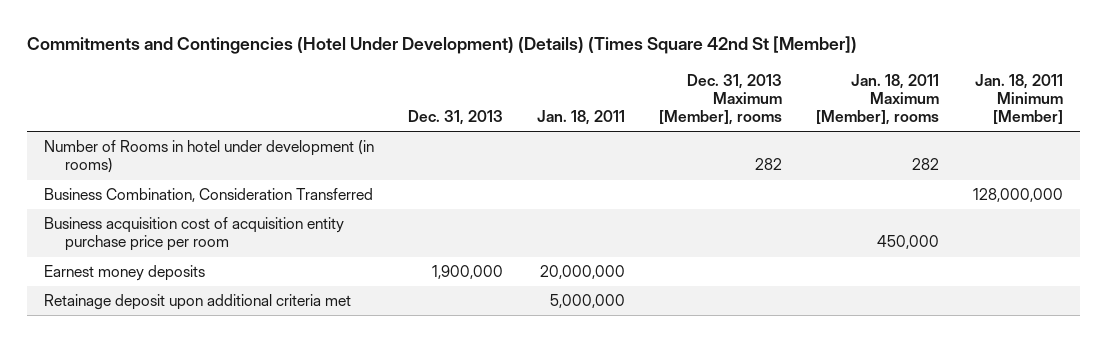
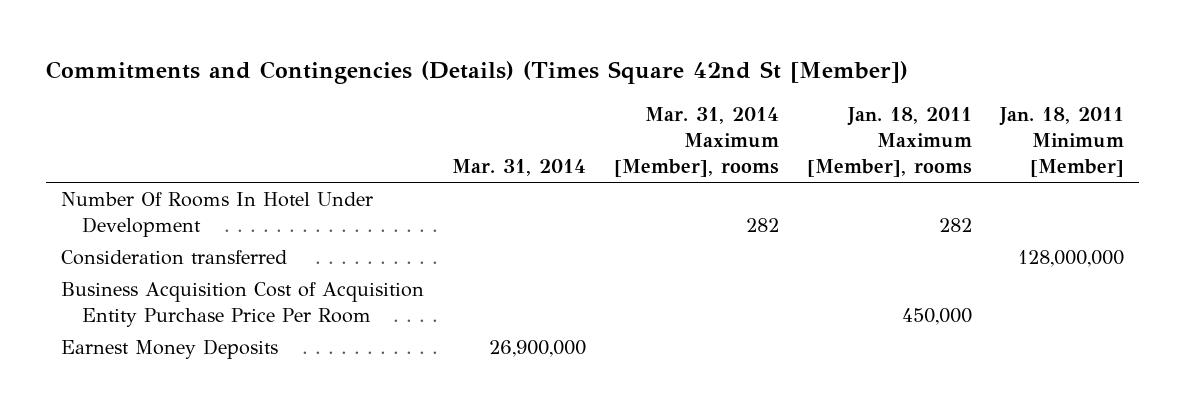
- Commitments and Contingencies (Hotel Under Development) (Details) (Times Square 42nd St [Member])
+ Commitments and Contingencies (Details) (Times Square 42nd St [Member])
- | Dec. 31, 2013 | Jan. 18, 2011 | Dec. 31, 2013 Maximum [Member], rooms | Jan. 18, 2011 Maximum [Member], rooms | Jan. 18, 2011 Minimum [Member]
+ | Mar. 31, 2014 | Mar. 31, 2014 Maximum [Member], rooms | Jan. 18, 2011 Maximum [Member], rooms | Jan. 18, 2011 Minimum [Member]
- Number of Rooms in hotel under development (in rooms) | | | 282 | 282 |
- Business Combination, Consideration Transferred | | | | | 128,000,000
- Business acquisition cost of acquisition entity purchase price per room | | | | 450,000 |
- Earnest money deposits | 1,900,000 | 20,000,000 | | |
- Retainage deposit upon additional criteria met | | 5,000,000 | | |
+ Number Of Rooms In Hotel Under Development | | 282 | 282 |
+ Consideration transferred | | | | 128,000,000
+ Business Acquisition Cost of Acquisition Entity Purchase Price Per Room | | | 450,000 |
+ Earnest Money Deposits | 26,900,000 | | |

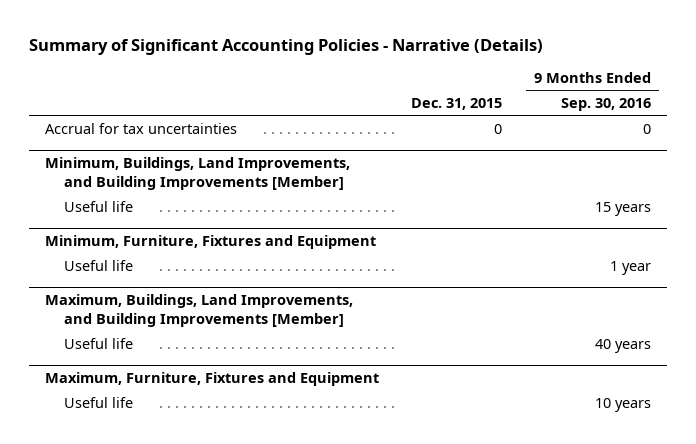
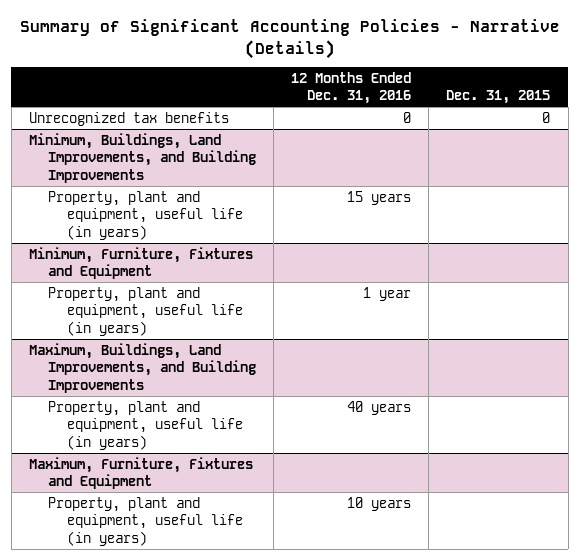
- | Dec. 31, 2015 | 9 Months Ended Sep. 30, 2016
+ | 12 Months Ended Dec. 31, 2016 | Dec. 31, 2015
- Accrual for tax uncertainties | 0 | 0
- Minimum, Buildings, Land Improvements, and Building Improvements [Member]
- Useful life | | 15 years
+ Unrecognized tax benefits | 0 | 0
+ Minimum, Buildings, Land Improvements, and Building Improvements
+ Property, plant and equipment, useful life (in years) | 15 years |
@ Minimum, Furniture, Fixtures and Equipment
- Useful life | | 1 year
- Maximum, Buildings, Land Improvements, and Building Improvements [Member]
- Useful life | | 40 years
@ Minimum, Furniture, Fixtures and Equipment
+ Property, plant and equipment, useful life (in years) | 1 year |
+ Maximum, Buildings, Land Improvements, and Building Improvements
+ Property, plant and equipment, useful life (in years) | 40 years |
@ Maximum, Furniture, Fixtures and Equipment
- Useful life | | 10 years
+ Property, plant and equipment, useful life (in years) | 10 years |

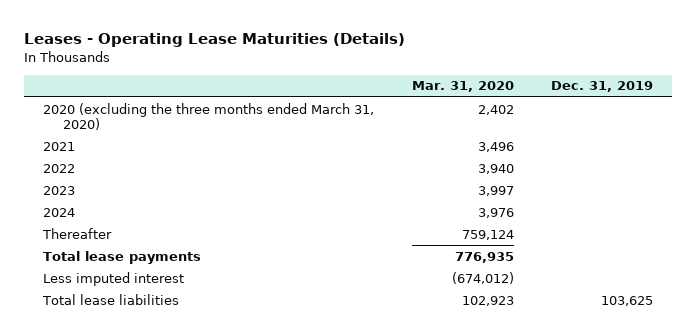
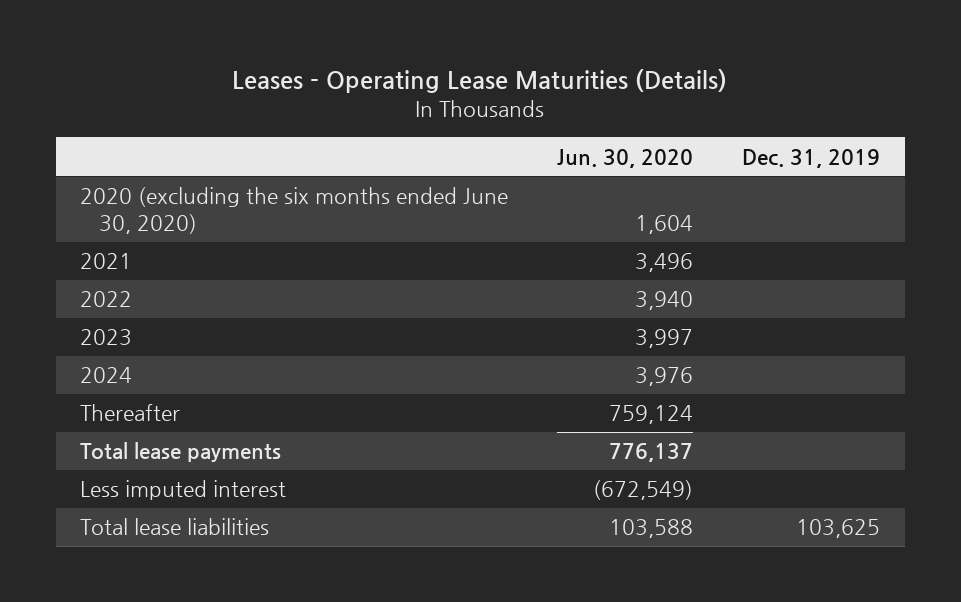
- | Mar. 31, 2020 | Dec. 31, 2019
+ | Jun. 30, 2020 | Dec. 31, 2019
- 2020 (excluding the three months ended March 31, 2020) | 2,402 |
+ 2020 (excluding the six months ended June 30, 2020) | 1,604 |

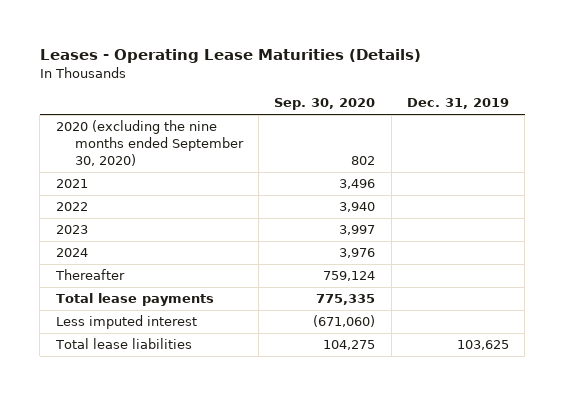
- | Jun. 30, 2020 | Dec. 31, 2019
+ | Sep. 30, 2020 | Dec. 31, 2019
- 2020 (excluding the six months ended June 30, 2020) | 1,604 |
+ 2020 (excluding the nine months ended September 30, 2020) | 802 |

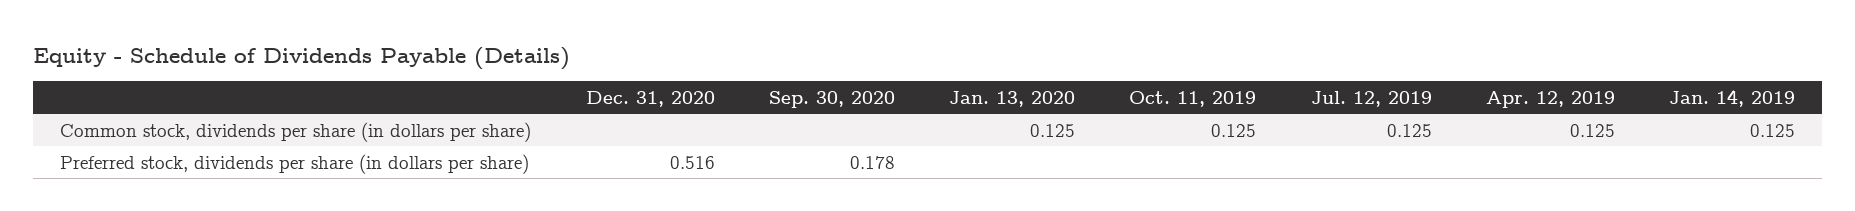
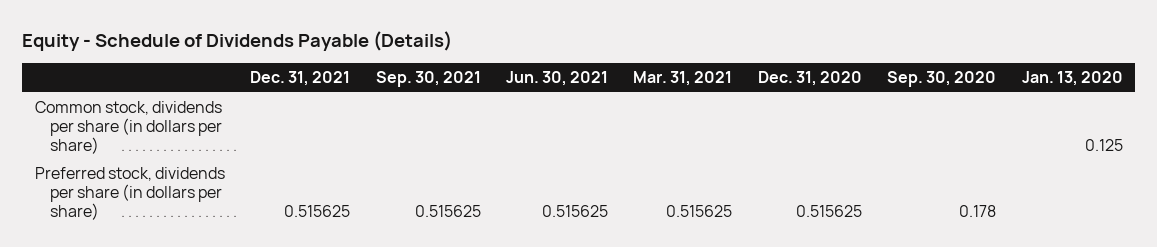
- | Dec. 31, 2020 | Sep. 30, 2020 | Jan. 13, 2020 | Oct. 11, 2019 | Jul. 12, 2019 | Apr. 12, 2019 | Jan. 14, 2019
+ | Dec. 31, 2021 | Sep. 30, 2021 | Jun. 30, 2021 | Mar. 31, 2021 | Dec. 31, 2020 | Sep. 30, 2020 | Jan. 13, 2020
- Preferred stock, dividends per share (in dollars per share) | 0.516 | 0.178 | | | | |
+ Preferred stock, dividends per share (in dollars per share) | 0.515625 | 0.515625 | 0.515625 | 0.515625 | 0.515625 | 0.178 |

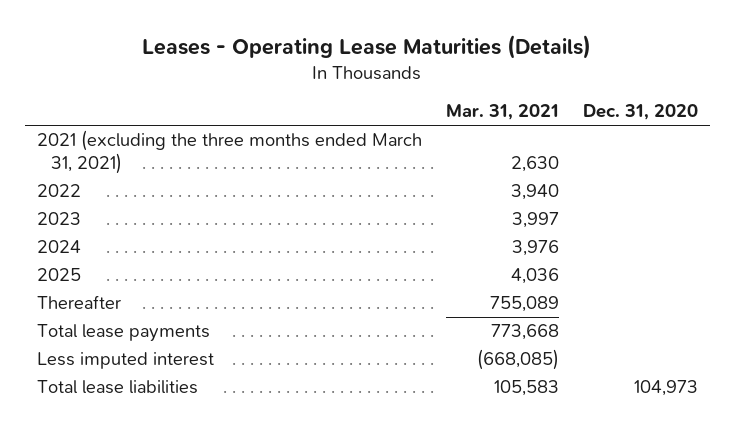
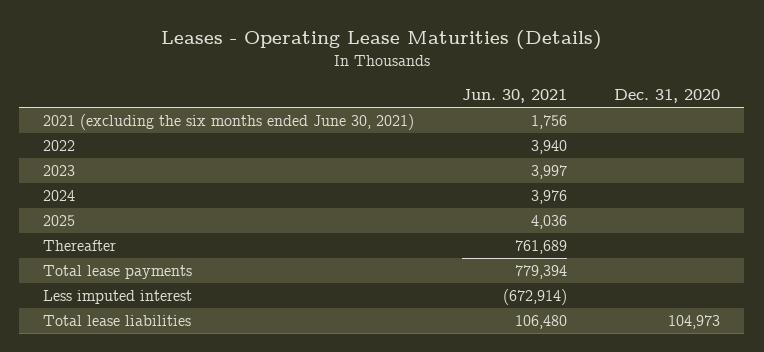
- | Mar. 31, 2021 | Dec. 31, 2020
+ | Jun. 30, 2021 | Dec. 31, 2020
- 2021 (excluding the three months ended March 31, 2021) | 2,630 |
+ 2021 (excluding the six months ended June 30, 2021) | 1,756 |

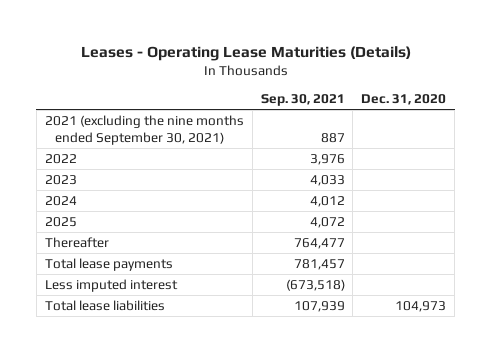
- | Jun. 30, 2021 | Dec. 31, 2020
+ | Sep. 30, 2021 | Dec. 31, 2020
- 2021 (excluding the six months ended June 30, 2021) | 1,756 |
+ 2021 (excluding the nine months ended September 30, 2021) | 887 |

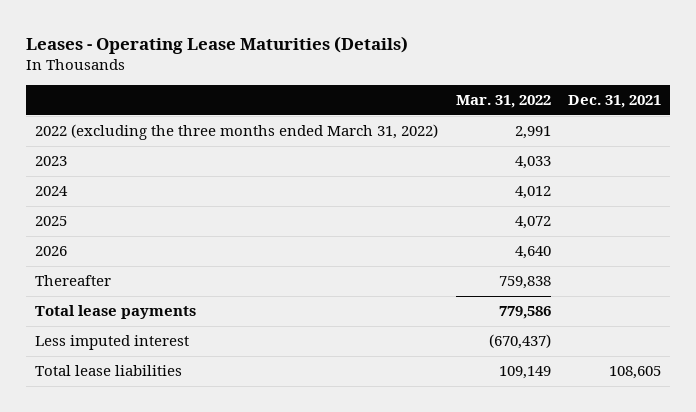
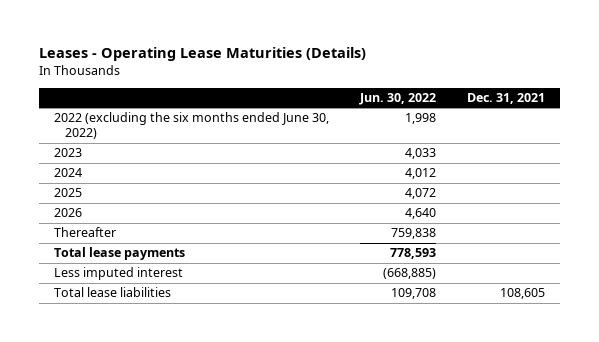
- | Mar. 31, 2022 | Dec. 31, 2021
+ | Jun. 30, 2022 | Dec. 31, 2021
- 2022 (excluding the three months ended March 31, 2022) | 2,991 |
+ 2022 (excluding the six months ended June 30, 2022) | 1,998 |

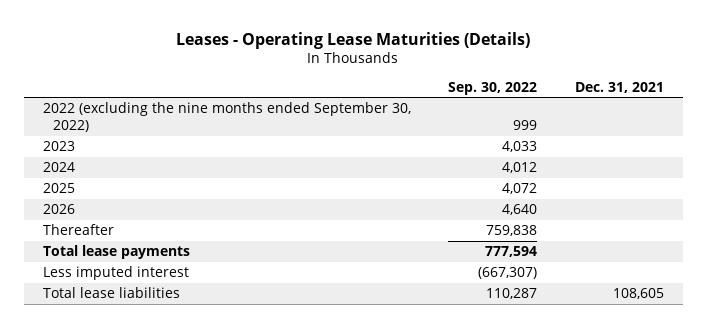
- | Jun. 30, 2022 | Dec. 31, 2021
+ | Sep. 30, 2022 | Dec. 31, 2021
- 2022 (excluding the six months ended June 30, 2022) | 1,998 |
+ 2022 (excluding the nine months ended September 30, 2022) | 999 |

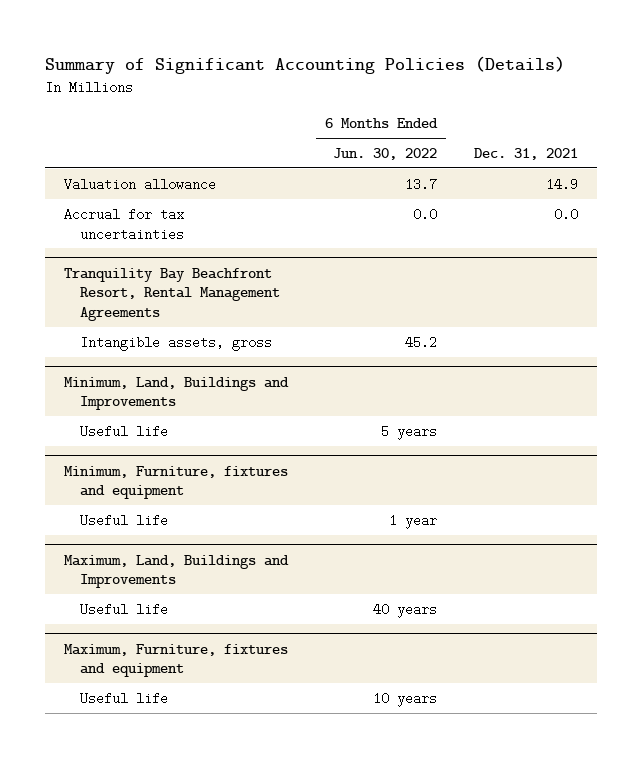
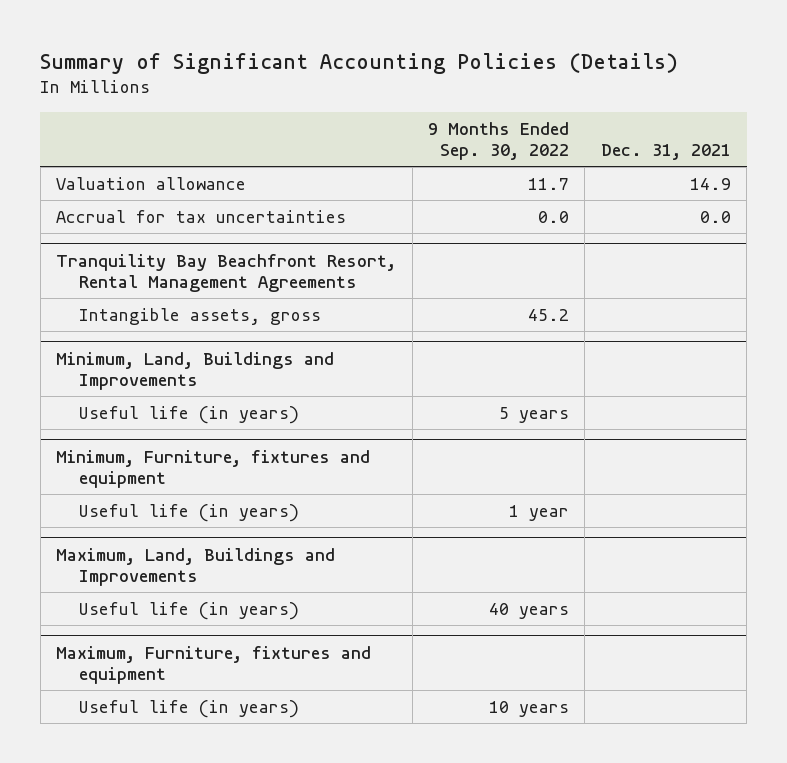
- | 6 Months Ended Jun. 30, 2022 | Dec. 31, 2021
+ | 9 Months Ended Sep. 30, 2022 | Dec. 31, 2021
@ Minimum, Land, Buildings and Improvements
- Useful life | 5 years |
+ Useful life (in years) | 5 years |
@ Minimum, Furniture, fixtures and equipment
- Useful life | 1 year |
+ Useful life (in years) | 1 year |
@ Maximum, Land, Buildings and Improvements
- Useful life | 40 years |
+ Useful life (in years) | 40 years |
@ Maximum, Furniture, fixtures and equipment
- Useful life | 10 years |
+ Useful life (in years) | 10 years |

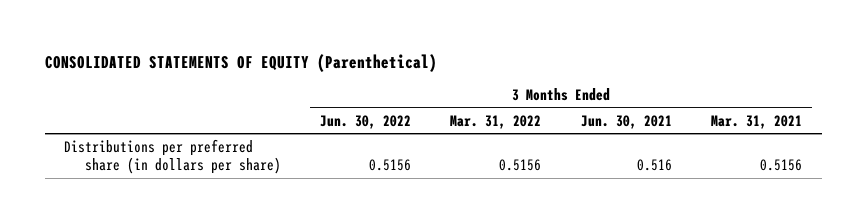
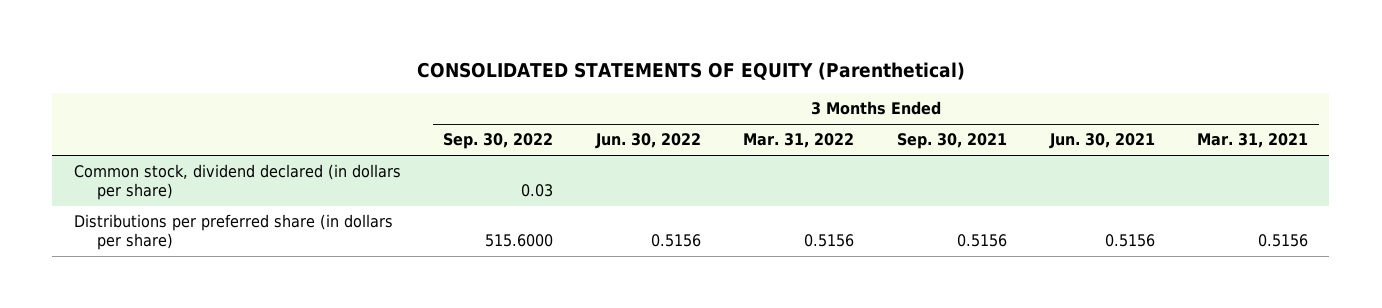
- | 3 Months Ended Jun. 30, 2022 | 3 Months Ended Mar. 31, 2022 | 3 Months Ended Jun. 30, 2021 | 3 Months Ended Mar. 31, 2021
+ | 3 Months Ended Sep. 30, 2022 | 3 Months Ended Jun. 30, 2022 | 3 Months Ended Mar. 31, 2022 | 3 Months Ended Sep. 30, 2021 | 3 Months Ended Jun. 30, 2021 | 3 Months Ended Mar. 31, 2021
- Distributions per preferred share (in dollars per share) | 0.5156 | 0.5156 | 0.516 | 0.5156
+ Common stock, dividend declared (in dollars per share) | 0.03 | | | | |
+ Distributions per preferred share (in dollars per share) | 515.6000 | 0.5156 | 0.5156 | 0.5156 | 0.5156 | 0.5156

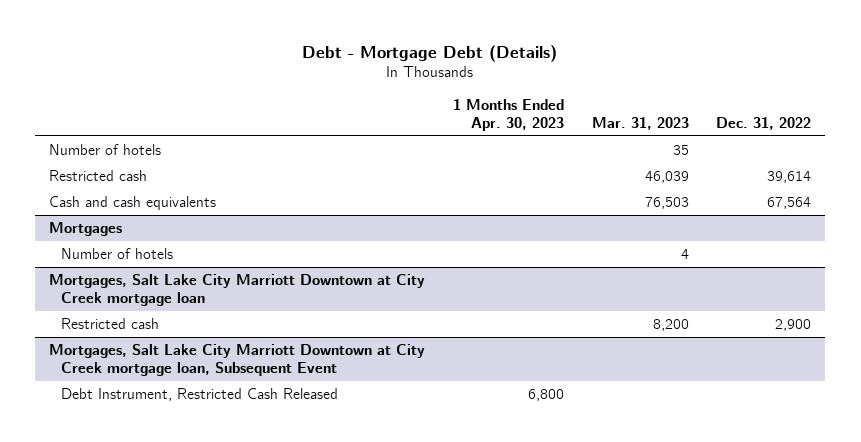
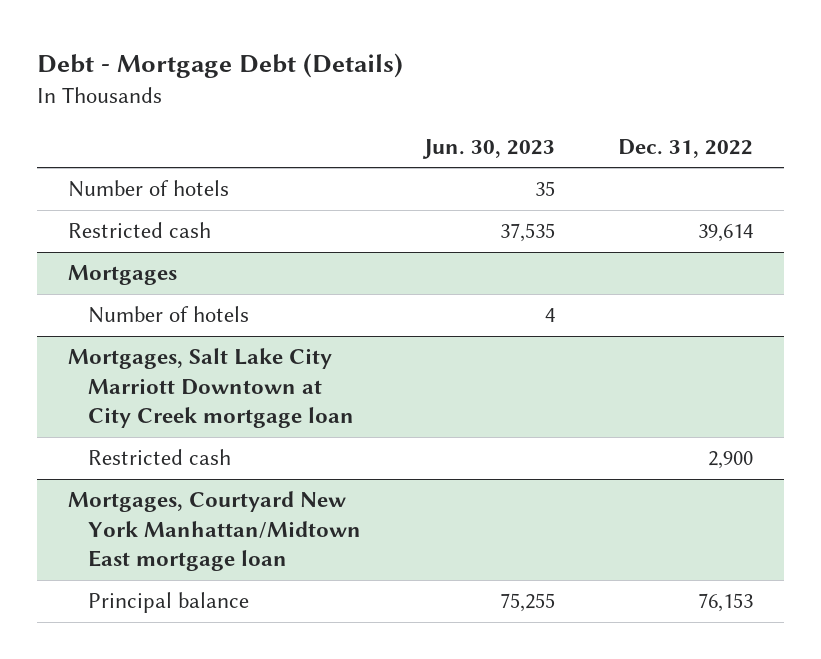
- | 1 Months Ended Apr. 30, 2023 | Mar. 31, 2023 | Dec. 31, 2022
+ | Jun. 30, 2023 | Dec. 31, 2022
- Cash and cash equivalents | | 76,503 | 67,564
- Mortgages, Salt Lake City Marriott Downtown at City Creek mortgage loan, Subsequent Event
- Debt Instrument, Restricted Cash Released | 6,800 | |
+ Mortgages, Courtyard New York Manhattan/Midtown East mortgage loan
+ Principal balance | 75,255 | 76,153

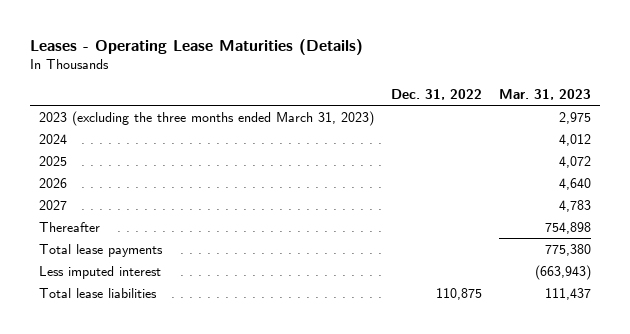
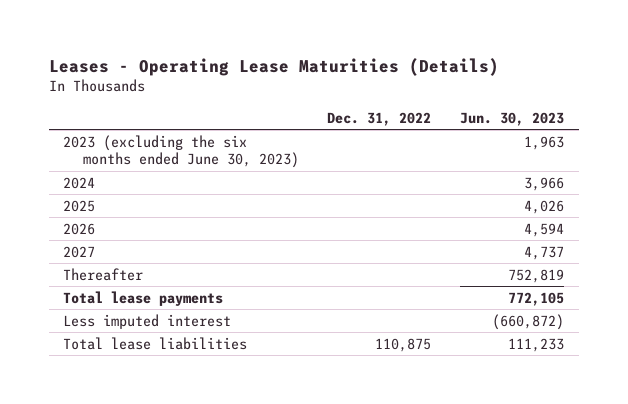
- | Dec. 31, 2022 | Mar. 31, 2023
+ | Dec. 31, 2022 | Jun. 30, 2023
- 2023 (excluding the three months ended March 31, 2023) | | 2,975
+ 2023 (excluding the six months ended June 30, 2023) | | 1,963

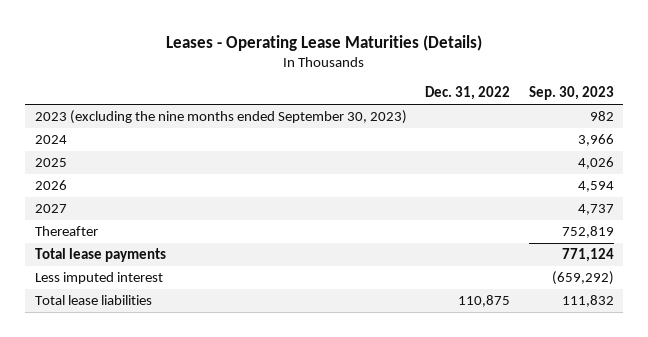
- | Dec. 31, 2022 | Jun. 30, 2023
+ | Dec. 31, 2022 | Sep. 30, 2023
- 2023 (excluding the six months ended June 30, 2023) | | 1,963
+ 2023 (excluding the nine months ended September 30, 2023) | | 982

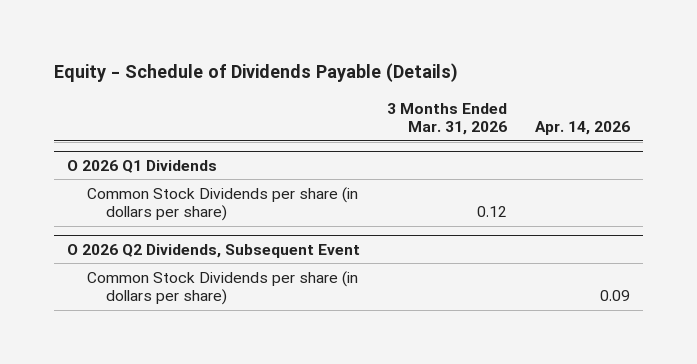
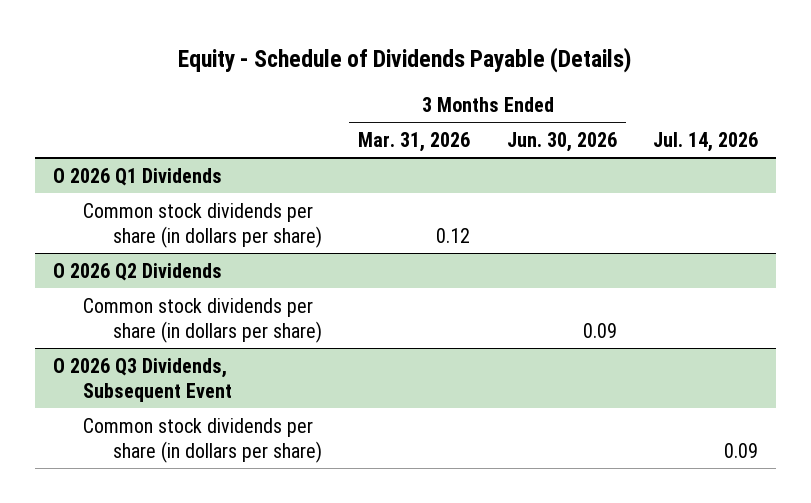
- | 3 Months Ended Mar. 31, 2026 | Apr. 14, 2026
+ | 3 Months Ended Mar. 31, 2026 | 3 Months Ended Jun. 30, 2026 | Jul. 14, 2026
@ O 2026 Q1 Dividends
- Common Stock Dividends per share (in dollars per share) | 0.12 |
- O 2026 Q2 Dividends, Subsequent Event
- Common Stock Dividends per share (in dollars per share) | | 0.09
@ O 2026 Q1 Dividends
+ Common stock dividends per share (in dollars per share) | 0.12 | |
+ O 2026 Q2 Dividends
+ Common stock dividends per share (in dollars per share) | | 0.09 |
+ O 2026 Q3 Dividends, Subsequent Event
+ Common stock dividends per share (in dollars per share) | | | 0.09

